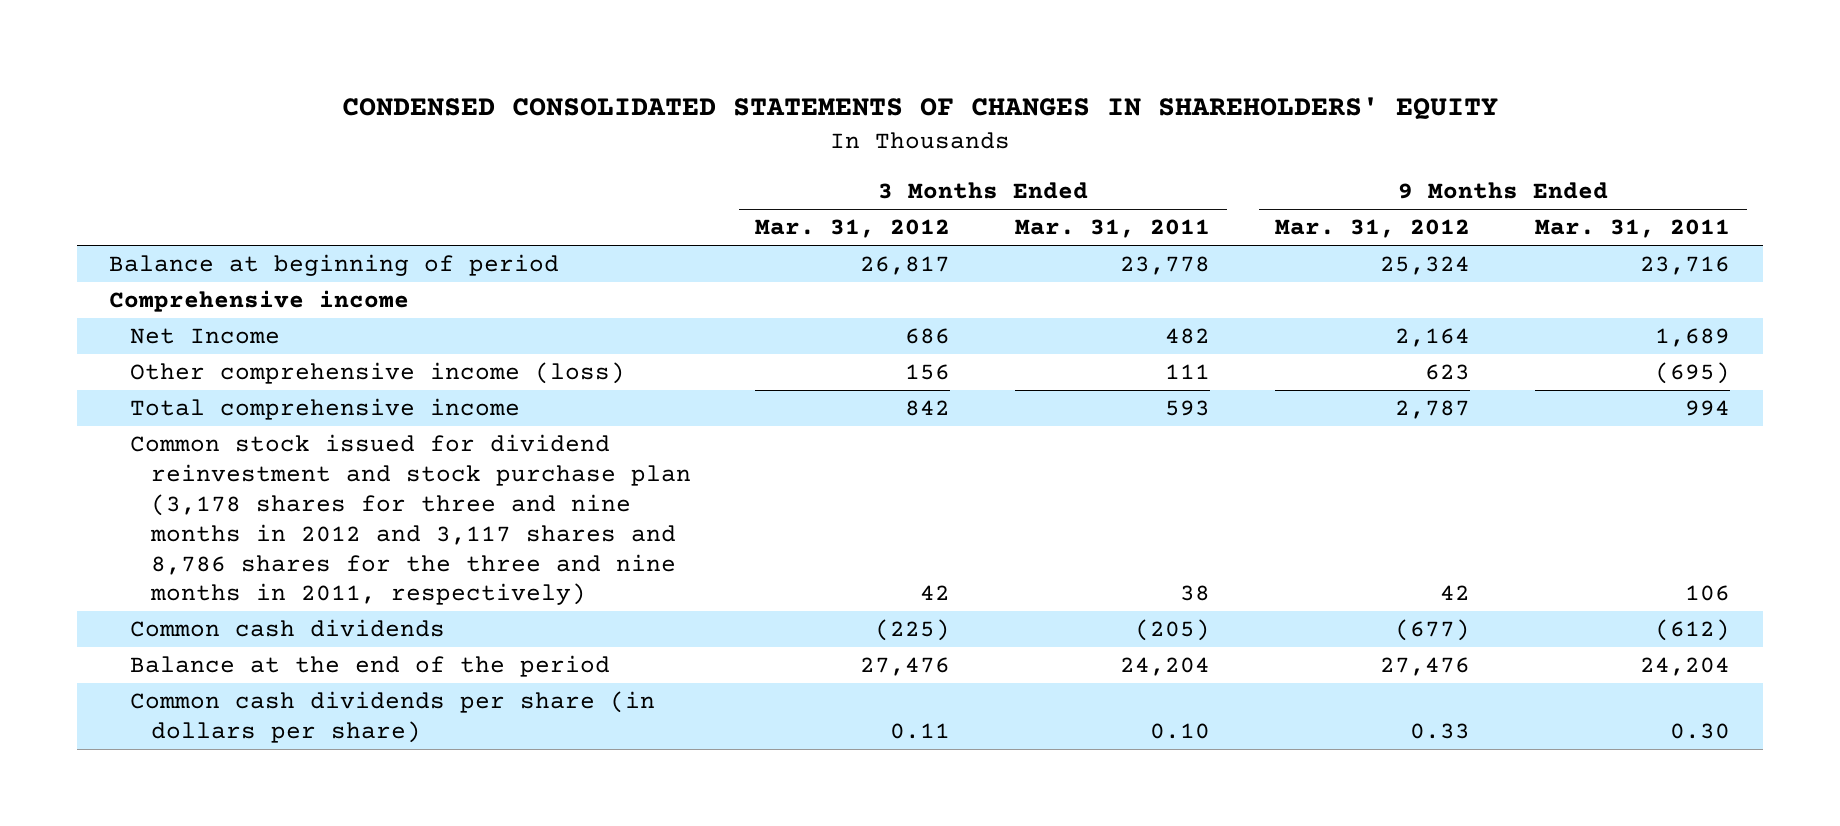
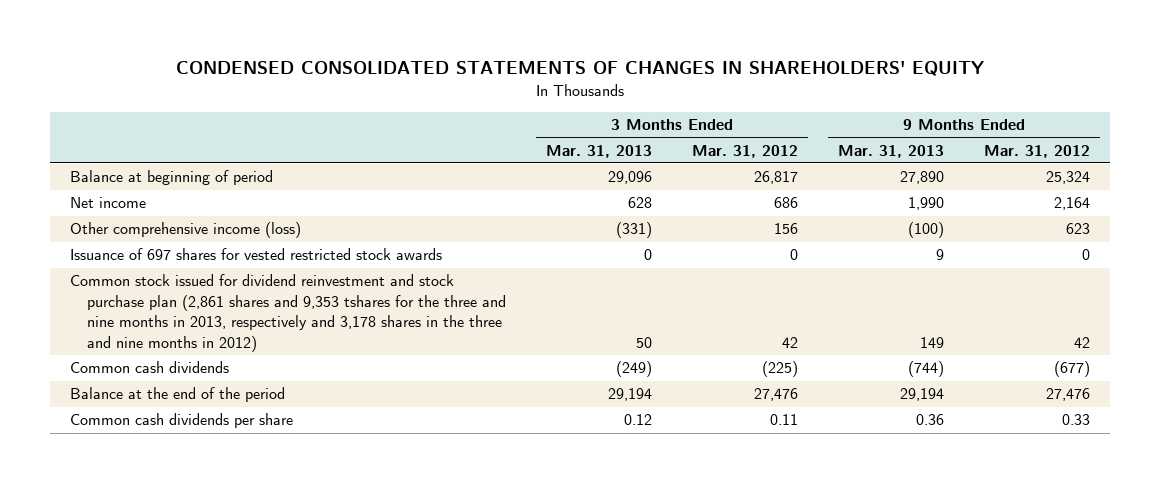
- | 3 Months Ended Mar. 31, 2012 | 3 Months Ended Mar. 31, 2011 | 9 Months Ended Mar. 31, 2012 | 9 Months Ended Mar. 31, 2011
+ | 3 Months Ended Mar. 31, 2013 | 3 Months Ended Mar. 31, 2012 | 9 Months Ended Mar. 31, 2013 | 9 Months Ended Mar. 31, 2012
- Comprehensive income
- Net Income | 686 | 482 | 2,164 | 1,689
+ Net income | 628 | 686 | 1,990 | 2,164
- Total comprehensive income | 842 | 593 | 2,787 | 994
- Common stock issued for dividend reinvestment and stock purchase plan (3,178 shares for three and nine months in 2012 and 3,117 shares and 8,786 shares for the three and nine months in 2011, respectively) | 42 | 38 | 42 | 106
+ Issuance of 697 shares for vested restricted stock awards | 0 | 0 | 9 | 0
+ Common stock issued for dividend reinvestment and stock purchase plan (2,861 shares and 9,353 tshares for the three and nine months in 2013, respectively and 3,178 shares in the three and nine months in 2012) | 50 | 42 | 149 | 42
- Common cash dividends per share (in dollars per share) | 0.11 | 0.10 | 0.33 | 0.30
+ Common cash dividends per share | 0.12 | 0.11 | 0.36 | 0.33

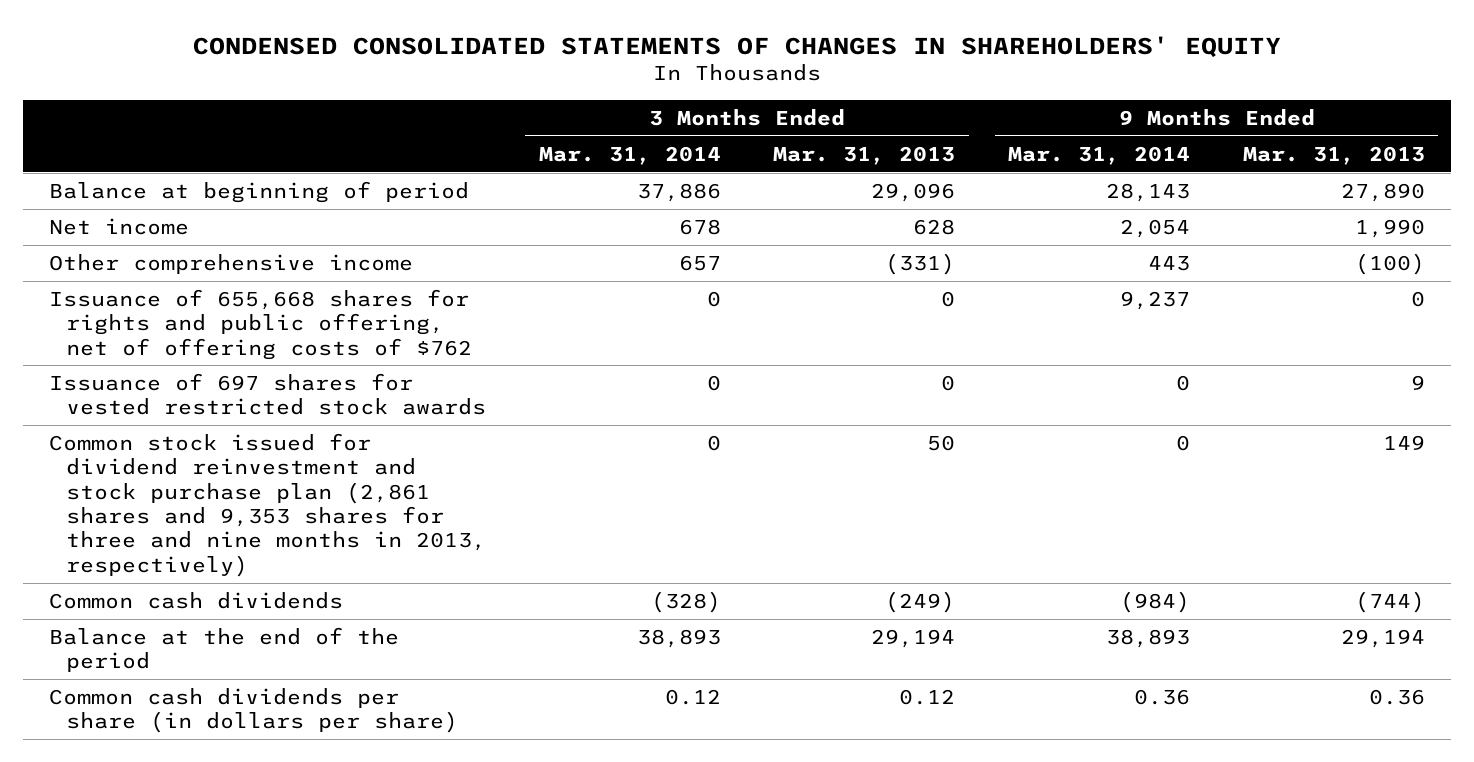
- | 3 Months Ended Mar. 31, 2013 | 3 Months Ended Mar. 31, 2012 | 9 Months Ended Mar. 31, 2013 | 9 Months Ended Mar. 31, 2012
+ | 3 Months Ended Mar. 31, 2014 | 3 Months Ended Mar. 31, 2013 | 9 Months Ended Mar. 31, 2014 | 9 Months Ended Mar. 31, 2013
- Other comprehensive income (loss) | (331) | 156 | (100) | 623
+ Other comprehensive income | 657 | (331) | 443 | (100)
+ Issuance of 655,668 shares for rights and public offering, net of offering costs of $762 | 0 | 0 | 9,237 | 0
- Common stock issued for dividend reinvestment and stock purchase plan (2,861 shares and 9,353 tshares for the three and nine months in 2013, respectively and 3,178 shares in the three and nine months in 2012) | 50 | 42 | 149 | 42
+ Common stock issued for dividend reinvestment and stock purchase plan (2,861 shares and 9,353 shares for three and nine months in 2013, respectively) | 0 | 50 | 0 | 149
- Common cash dividends per share | 0.12 | 0.11 | 0.36 | 0.33
+ Common cash dividends per share (in dollars per share) | 0.12 | 0.12 | 0.36 | 0.36

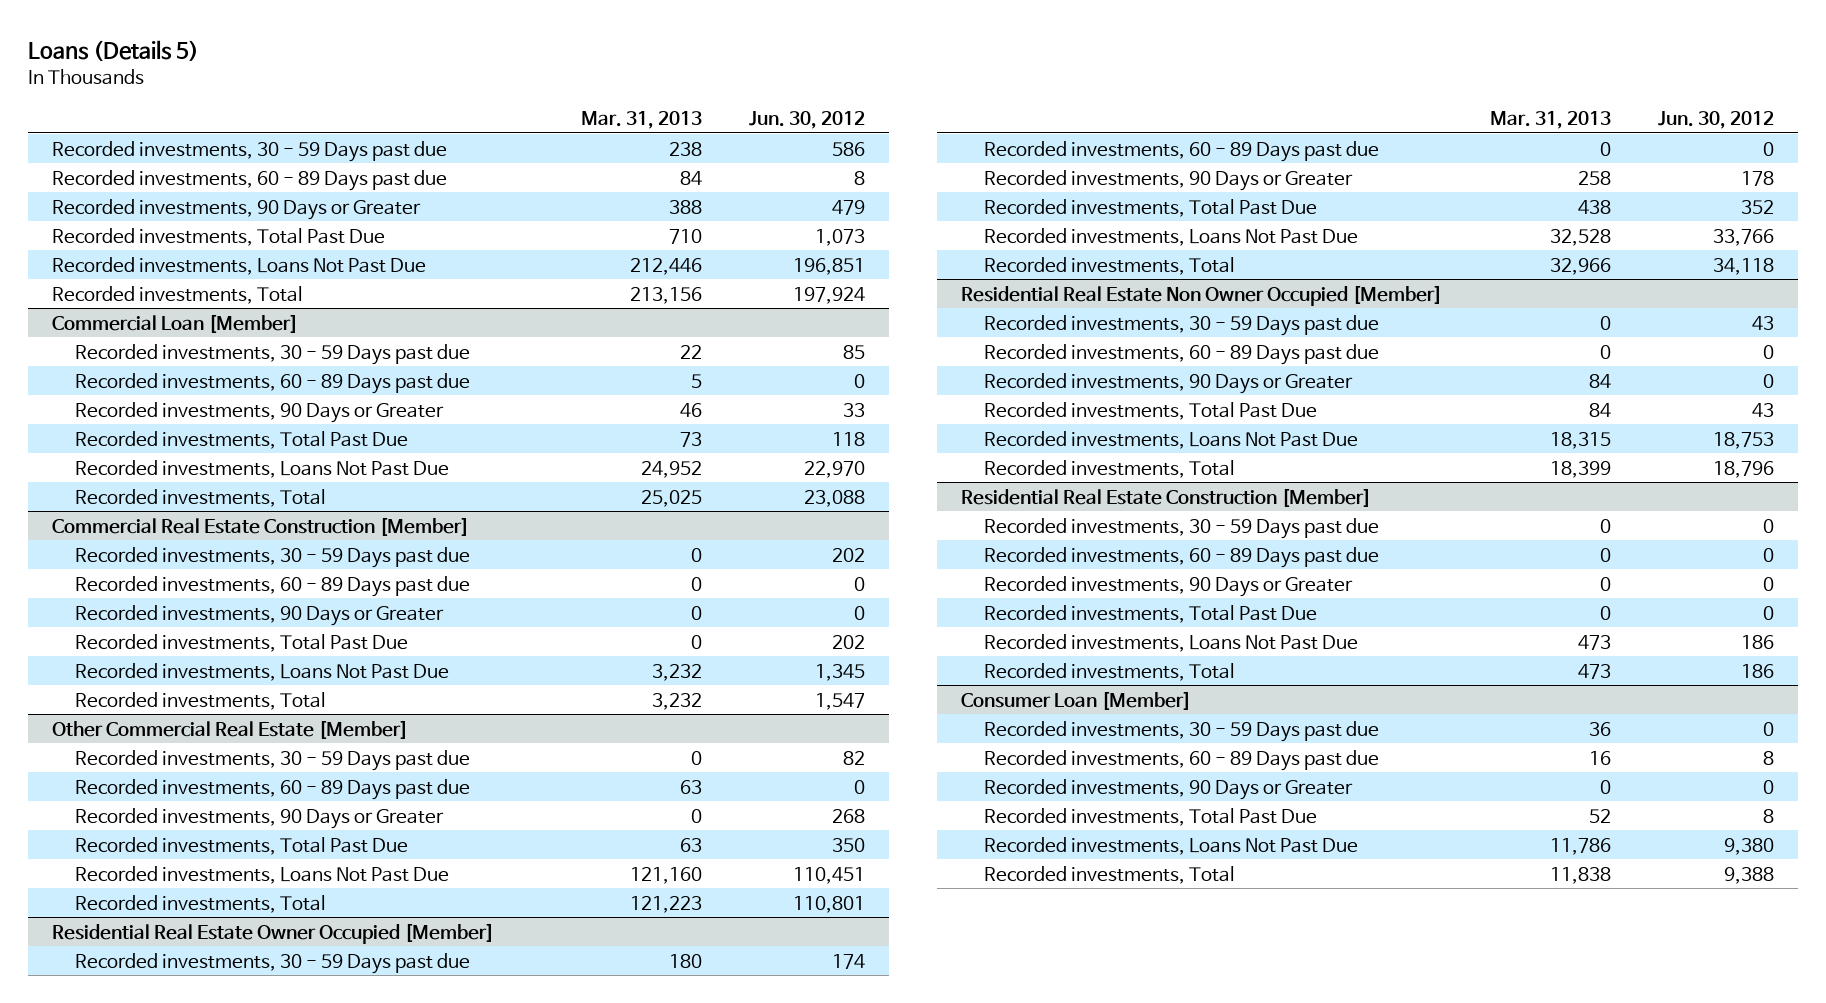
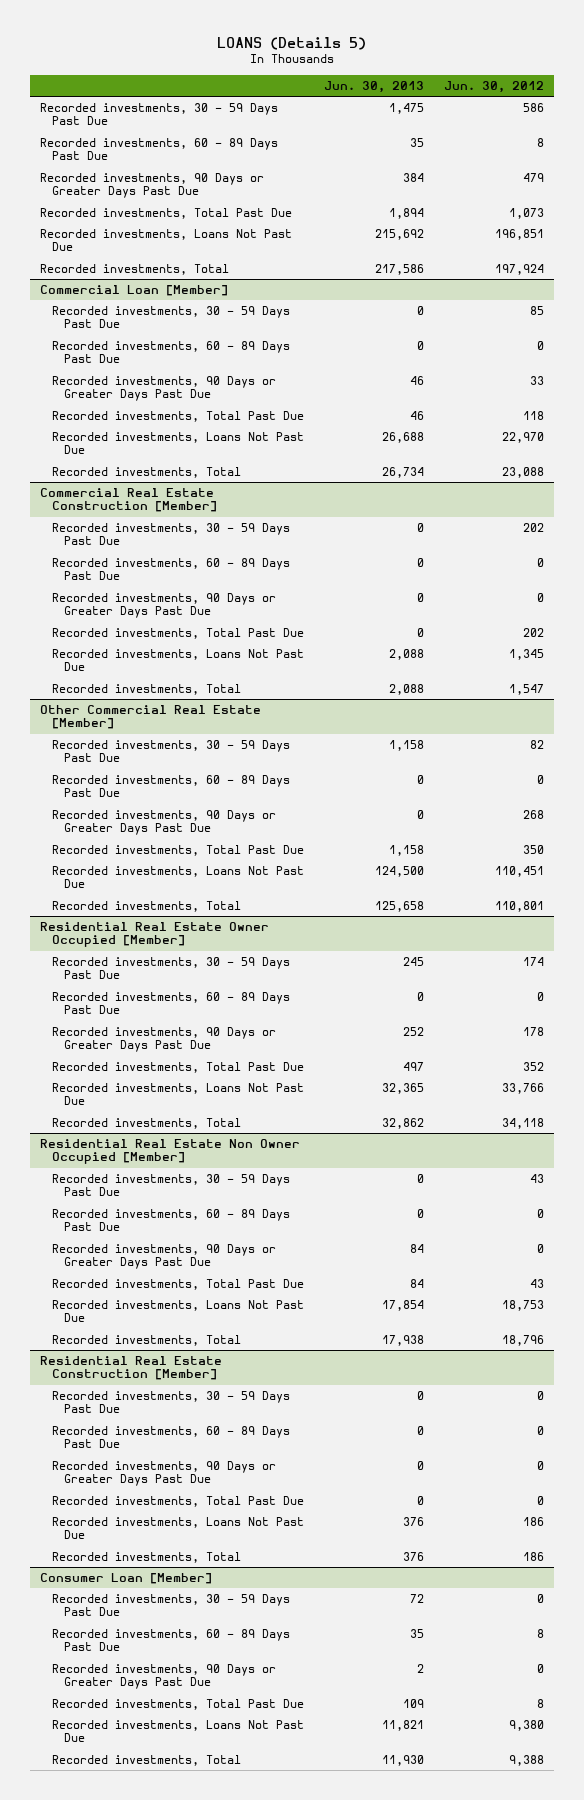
- Loans (Details 5)
+ LOANS (Details 5)
- | Mar. 31, 2013 | Jun. 30, 2012
+ | Jun. 30, 2013 | Jun. 30, 2012
- Recorded investments, 30 - 59 Days past due | 238 | 586
- Recorded investments, 60 - 89 Days past due | 84 | 8
- Recorded investments, 90 Days or Greater | 388 | 479
+ Recorded investments, 30 - 59 Days Past Due | 1,475 | 586
+ Recorded investments, 60 - 89 Days Past Due | 35 | 8
+ Recorded investments, 90 Days or Greater Days Past Due | 384 | 479
@ Commercial Loan [Member]
- Recorded investments, 30 - 59 Days past due | 22 | 85
- Recorded investments, 60 - 89 Days past due | 5 | 0
- Recorded investments, 90 Days or Greater | 46 | 33
+ Recorded investments, 30 - 59 Days Past Due | 0 | 85
+ Recorded investments, 60 - 89 Days Past Due | 0 | 0
+ Recorded investments, 90 Days or Greater Days Past Due | 46 | 33
@ Commercial Real Estate Construction [Member]
- Recorded investments, 30 - 59 Days past due | 0 | 202
- Recorded investments, 60 - 89 Days past due | 0 | 0
- Recorded investments, 90 Days or Greater | 0 | 0
+ Recorded investments, 30 - 59 Days Past Due | 0 | 202
+ Recorded investments, 60 - 89 Days Past Due | 0 | 0
+ Recorded investments, 90 Days or Greater Days Past Due | 0 | 0
@ Other Commercial Real Estate [Member]
- Recorded investments, 30 - 59 Days past due | 0 | 82
- Recorded investments, 60 - 89 Days past due | 63 | 0
- Recorded investments, 90 Days or Greater | 0 | 268
+ Recorded investments, 30 - 59 Days Past Due | 1,158 | 82
+ Recorded investments, 60 - 89 Days Past Due | 0 | 0
+ Recorded investments, 90 Days or Greater Days Past Due | 0 | 268
@ Residential Real Estate Owner Occupied [Member]
- Recorded investments, 30 - 59 Days past due | 180 | 174
- Recorded investments, 60 - 89 Days past due | 0 | 0
- Recorded investments, 90 Days or Greater | 258 | 178
+ Recorded investments, 30 - 59 Days Past Due | 245 | 174
+ Recorded investments, 60 - 89 Days Past Due | 0 | 0
+ Recorded investments, 90 Days or Greater Days Past Due | 252 | 178
@ Residential Real Estate Non Owner Occupied [Member]
- Recorded investments, 30 - 59 Days past due | 0 | 43
- Recorded investments, 60 - 89 Days past due | 0 | 0
- Recorded investments, 90 Days or Greater | 84 | 0
+ Recorded investments, 30 - 59 Days Past Due | 0 | 43
+ Recorded investments, 60 - 89 Days Past Due | 0 | 0
+ Recorded investments, 90 Days or Greater Days Past Due | 84 | 0
@ Residential Real Estate Construction [Member]
- Recorded investments, 30 - 59 Days past due | 0 | 0
- Recorded investments, 60 - 89 Days past due | 0 | 0
- Recorded investments, 90 Days or Greater | 0 | 0
+ Recorded investments, 30 - 59 Days Past Due | 0 | 0
+ Recorded investments, 60 - 89 Days Past Due | 0 | 0
+ Recorded investments, 90 Days or Greater Days Past Due | 0 | 0
@ Consumer Loan [Member]
- Recorded investments, 30 - 59 Days past due | 36 | 0
- Recorded investments, 60 - 89 Days past due | 16 | 8
- Recorded investments, 90 Days or Greater | 0 | 0
+ Recorded investments, 30 - 59 Days Past Due | 72 | 0
+ Recorded investments, 60 - 89 Days Past Due | 35 | 8
+ Recorded investments, 90 Days or Greater Days Past Due | 2 | 0

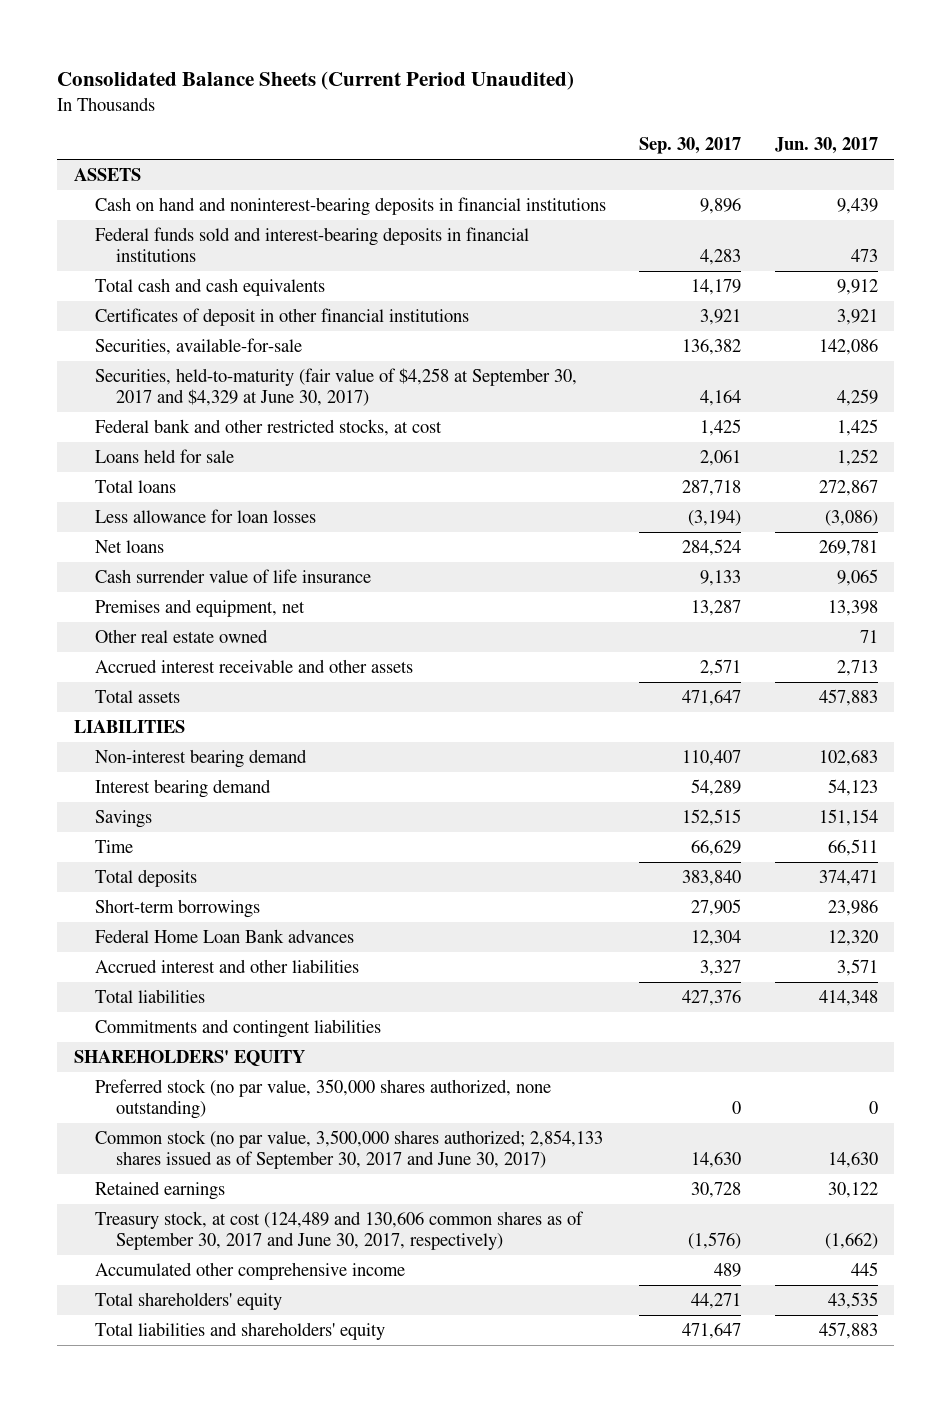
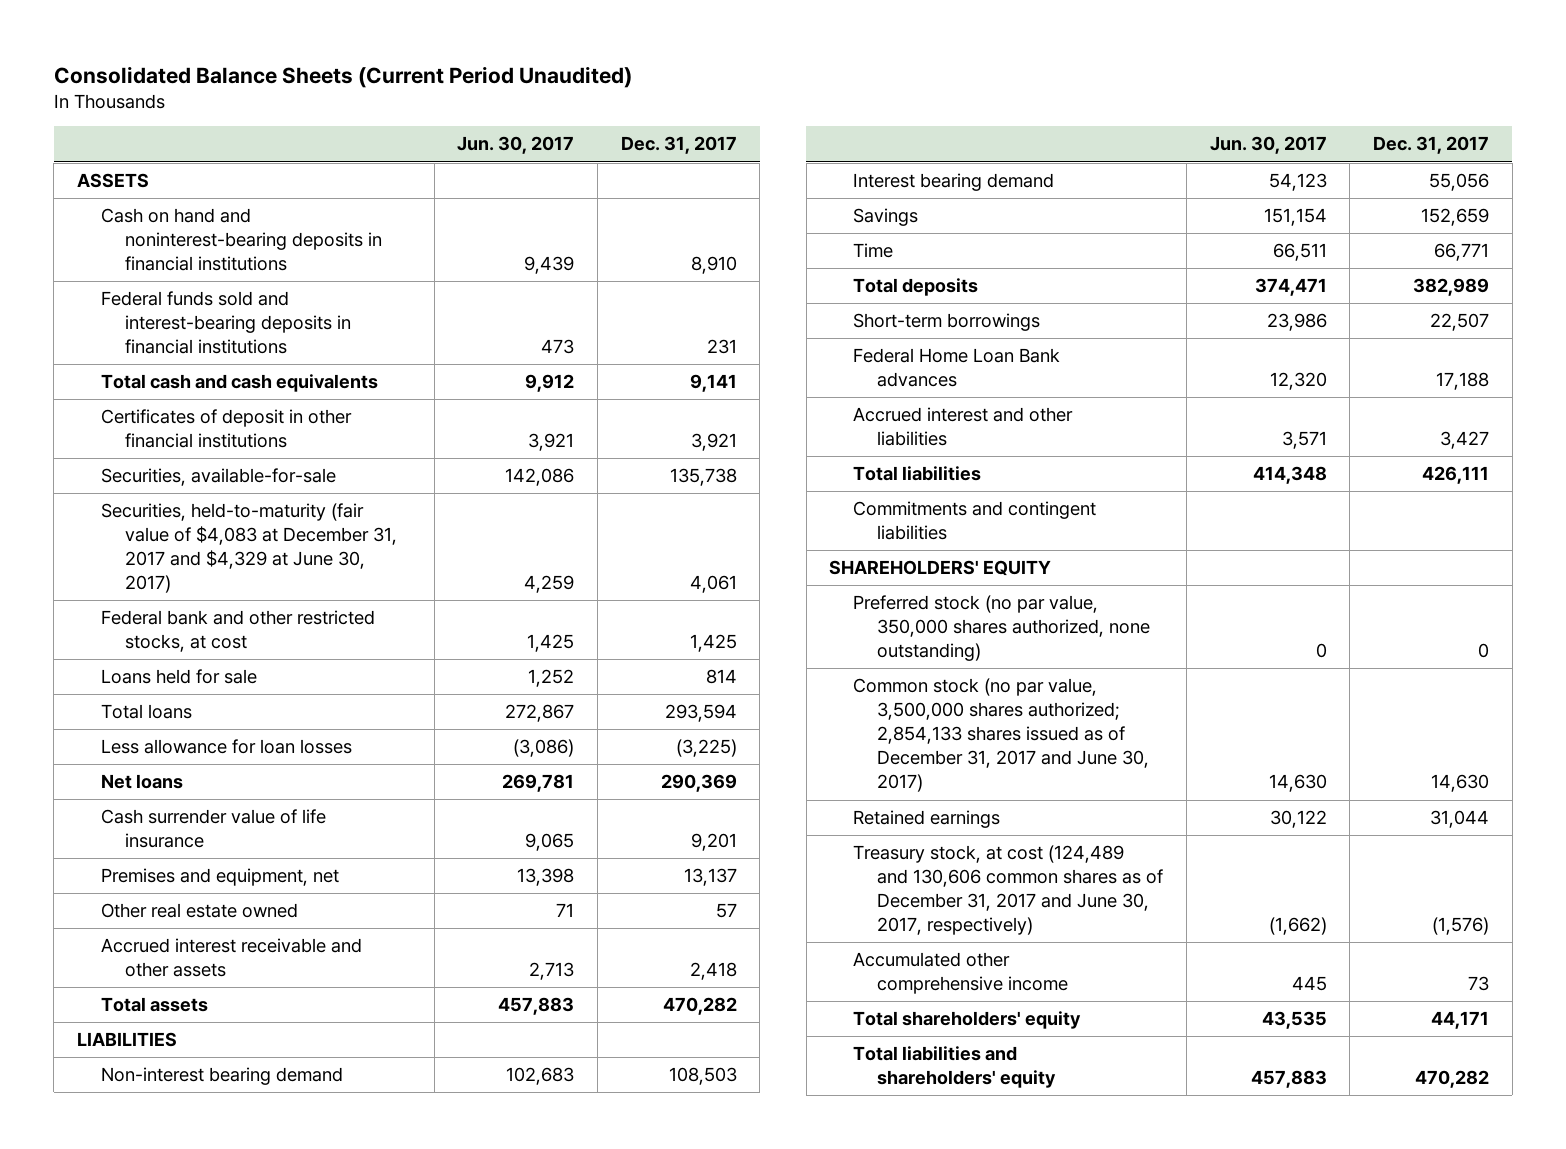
- | Sep. 30, 2017 | Jun. 30, 2017
+ | Jun. 30, 2017 | Dec. 31, 2017
- Securities, held-to-maturity (fair value of $4,258 at September 30, 2017 and $4,329 at June 30, 2017) | 4,164 | 4,259
+ Securities, held-to-maturity (fair value of $4,083 at December 31, 2017 and $4,329 at June 30, 2017) | 4,259 | 4,061
- Common stock (no par value, 3,500,000 shares authorized; 2,854,133 shares issued as of September 30, 2017 and June 30, 2017) | 14,630 | 14,630
+ Common stock (no par value, 3,500,000 shares authorized; 2,854,133 shares issued as of December 31, 2017 and June 30, 2017) | 14,630 | 14,630
- Treasury stock, at cost (124,489 and 130,606 common shares as of September 30, 2017 and June 30, 2017, respectively) | (1,576) | (1,662)
+ Treasury stock, at cost (124,489 and 130,606 common shares as of December 31, 2017 and June 30, 2017, respectively) | (1,662) | (1,576)

